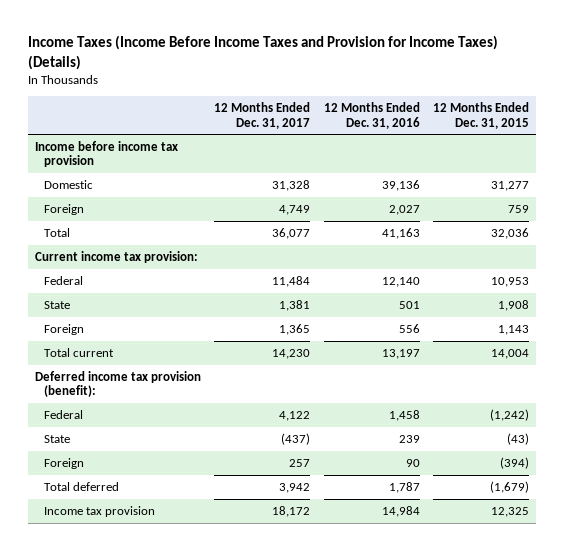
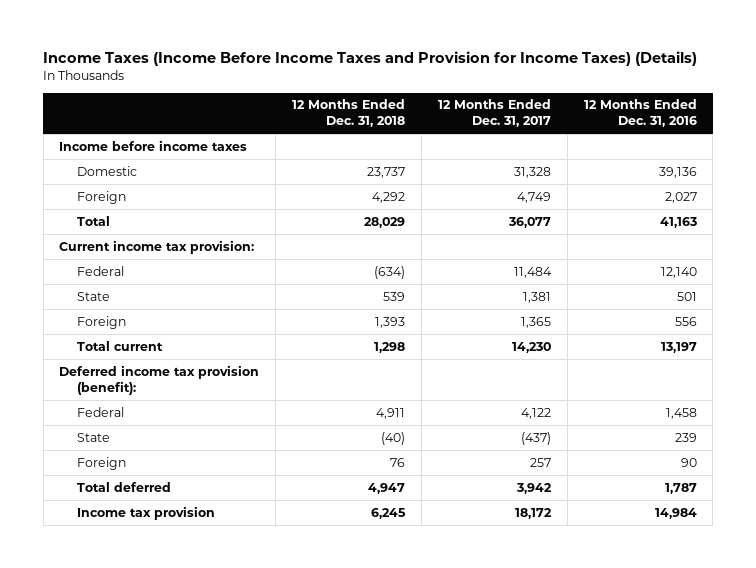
- | 12 Months Ended Dec. 31, 2017 | 12 Months Ended Dec. 31, 2016 | 12 Months Ended Dec. 31, 2015
+ | 12 Months Ended Dec. 31, 2018 | 12 Months Ended Dec. 31, 2017 | 12 Months Ended Dec. 31, 2016
- Income before income tax provision
+ Income before income taxes

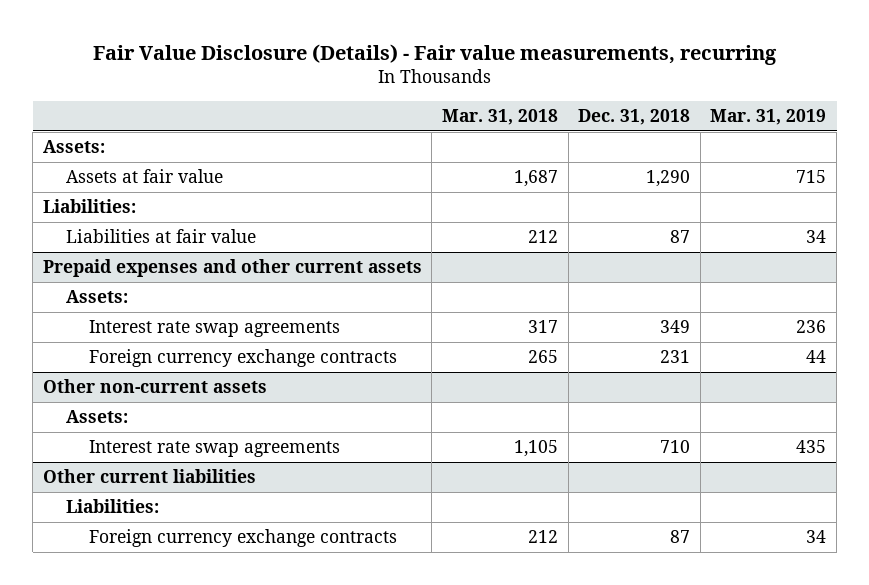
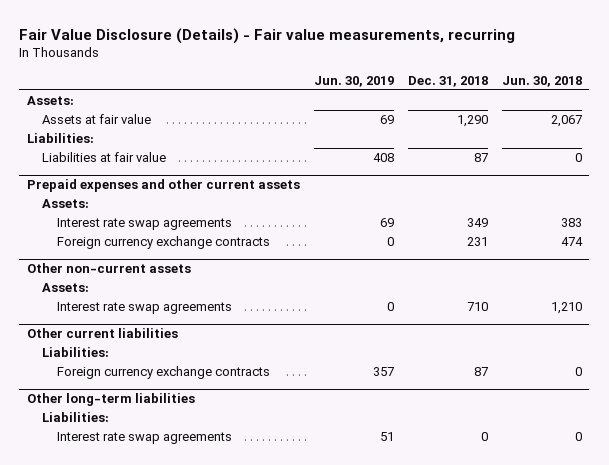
- | Mar. 31, 2018 | Dec. 31, 2018 | Mar. 31, 2019
+ | Jun. 30, 2019 | Dec. 31, 2018 | Jun. 30, 2018
+ Other long-term liabilities
+ Liabilities:
+ Interest rate swap agreements | 51 | 0 | 0

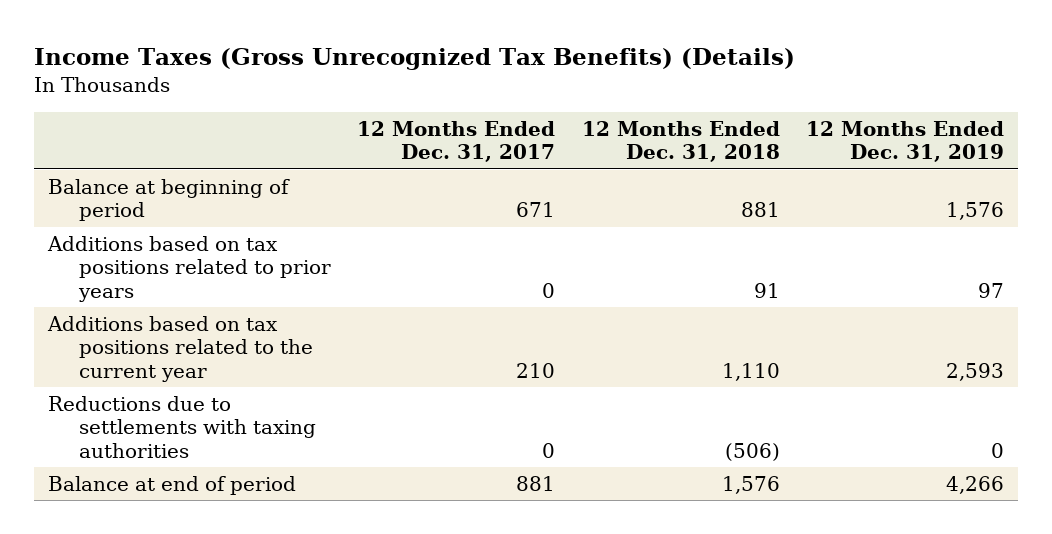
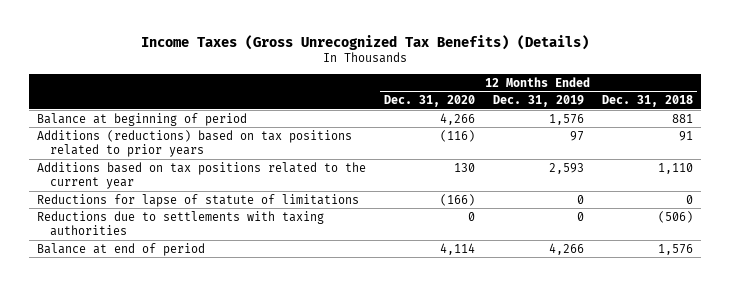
- | 12 Months Ended Dec. 31, 2017 | 12 Months Ended Dec. 31, 2018 | 12 Months Ended Dec. 31, 2019
+ | 12 Months Ended Dec. 31, 2020 | 12 Months Ended Dec. 31, 2019 | 12 Months Ended Dec. 31, 2018
- Additions based on tax positions related to prior years | 0 | 91 | 97
+ Additions (reductions) based on tax positions related to prior years | (116) | 97 | 91
+ Reductions for lapse of statute of limitations | (166) | 0 | 0

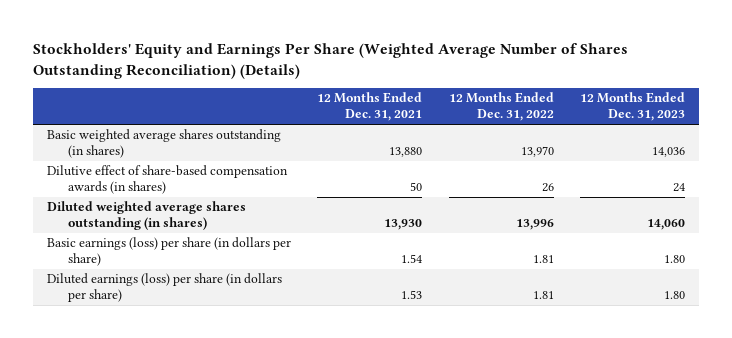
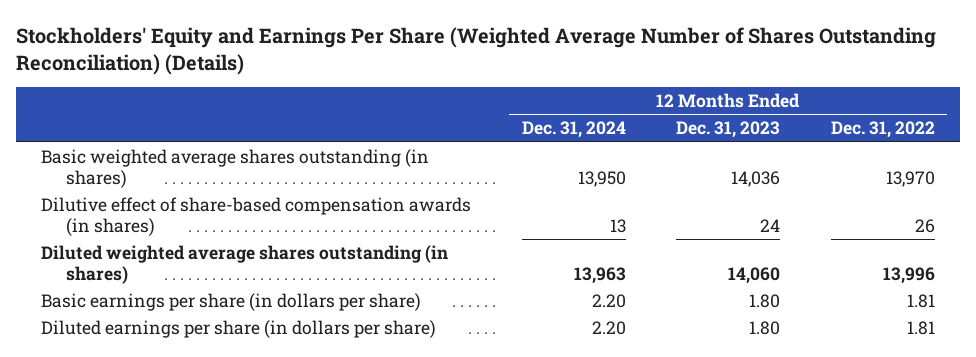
- | 12 Months Ended Dec. 31, 2021 | 12 Months Ended Dec. 31, 2022 | 12 Months Ended Dec. 31, 2023
+ | 12 Months Ended Dec. 31, 2024 | 12 Months Ended Dec. 31, 2023 | 12 Months Ended Dec. 31, 2022
- Basic earnings (loss) per share (in dollars per share) | 1.54 | 1.81 | 1.80
- Diluted earnings (loss) per share (in dollars per share) | 1.53 | 1.81 | 1.80
+ Basic earnings per share (in dollars per share) | 2.20 | 1.80 | 1.81
+ Diluted earnings per share (in dollars per share) | 2.20 | 1.80 | 1.81

